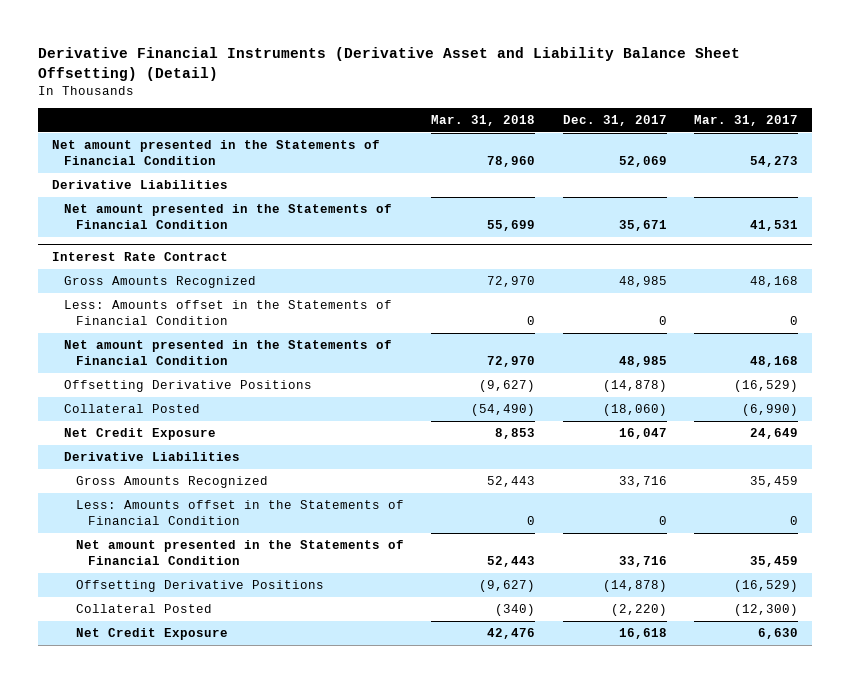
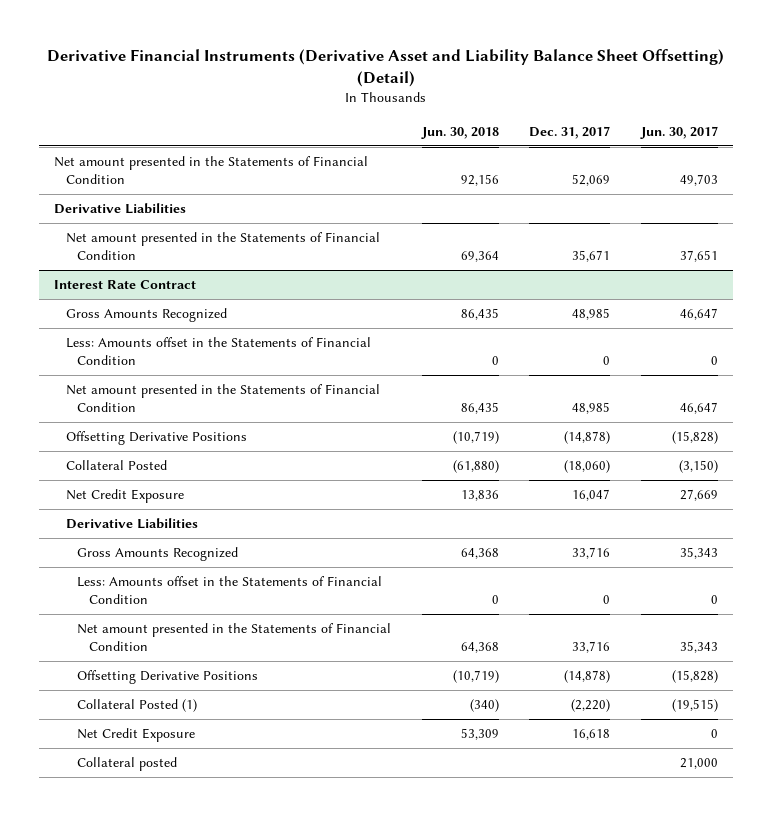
- | Mar. 31, 2018 | Dec. 31, 2017 | Mar. 31, 2017
+ | Jun. 30, 2018 | Dec. 31, 2017 | Jun. 30, 2017
@ Interest Rate Contract
- Collateral Posted | (340) | (2,220) | (12,300)
+ Collateral Posted (1) | (340) | (2,220) | (19,515)
+ Collateral posted | | | 21,000

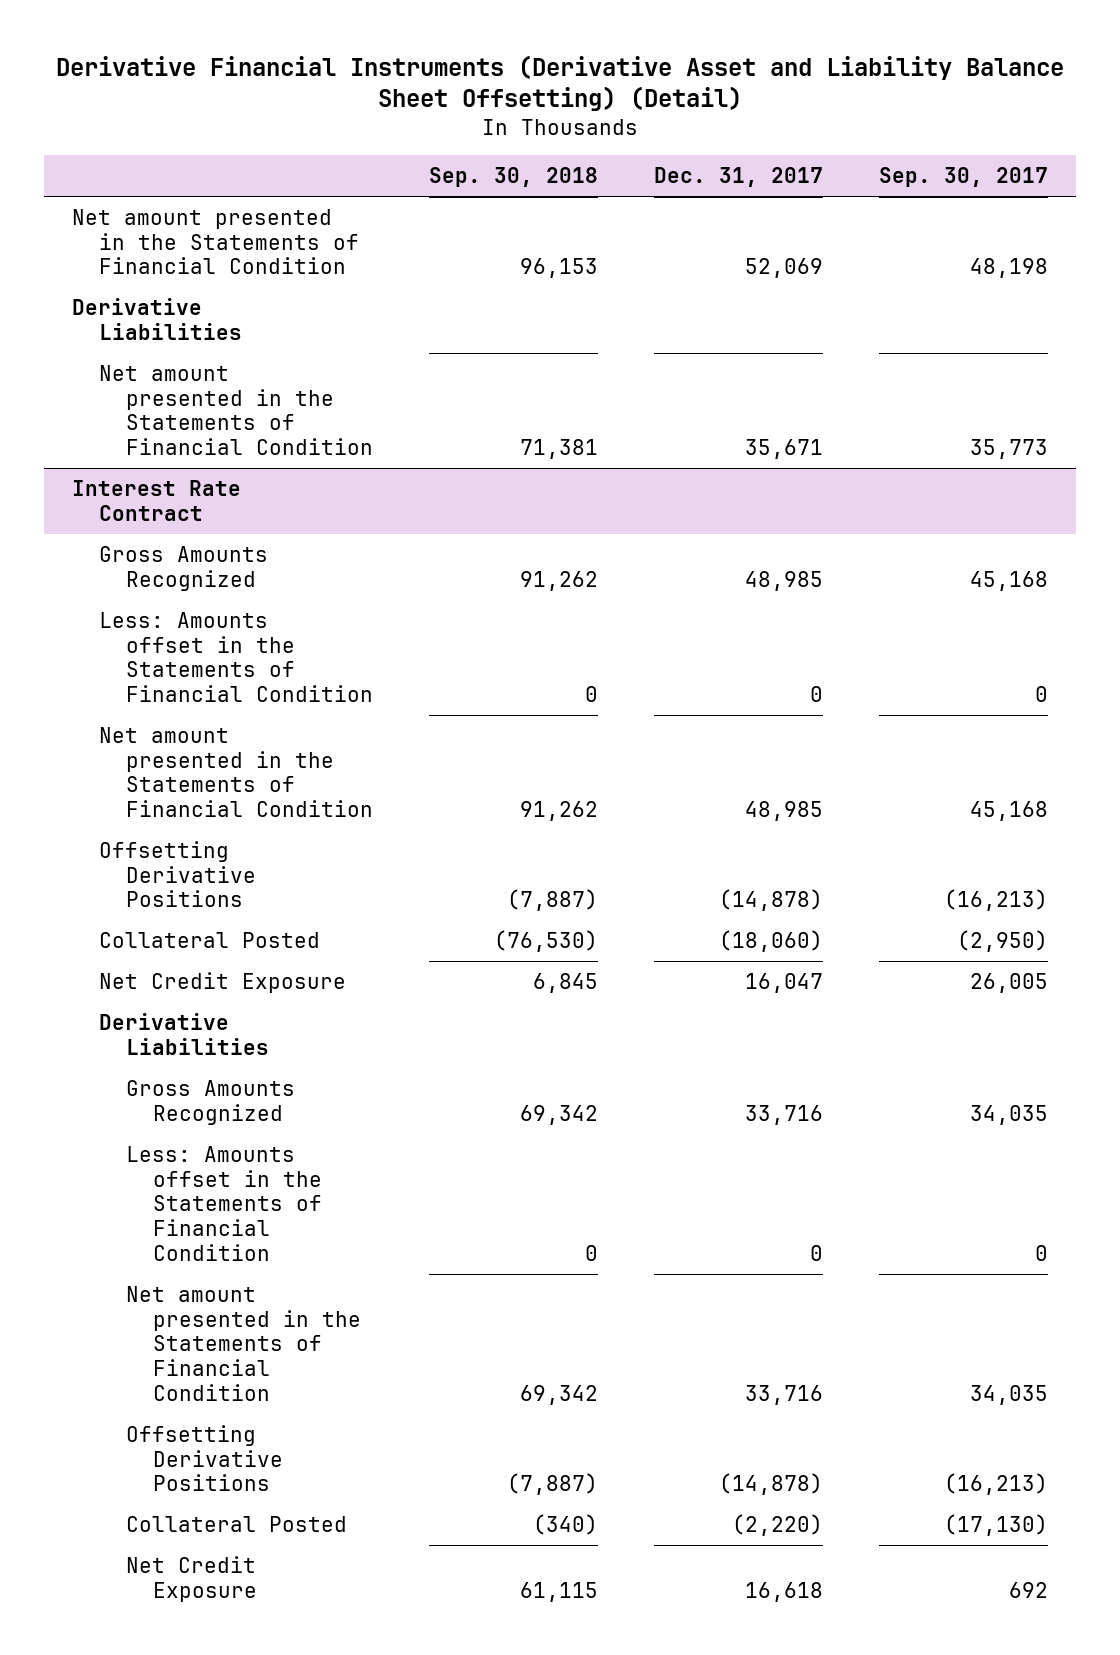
- | Jun. 30, 2018 | Dec. 31, 2017 | Jun. 30, 2017
+ | Sep. 30, 2018 | Dec. 31, 2017 | Sep. 30, 2017
@ Interest Rate Contract
- Collateral Posted (1) | (340) | (2,220) | (19,515)
+ Collateral Posted | (340) | (2,220) | (17,130)
- Collateral posted | | | 21,000

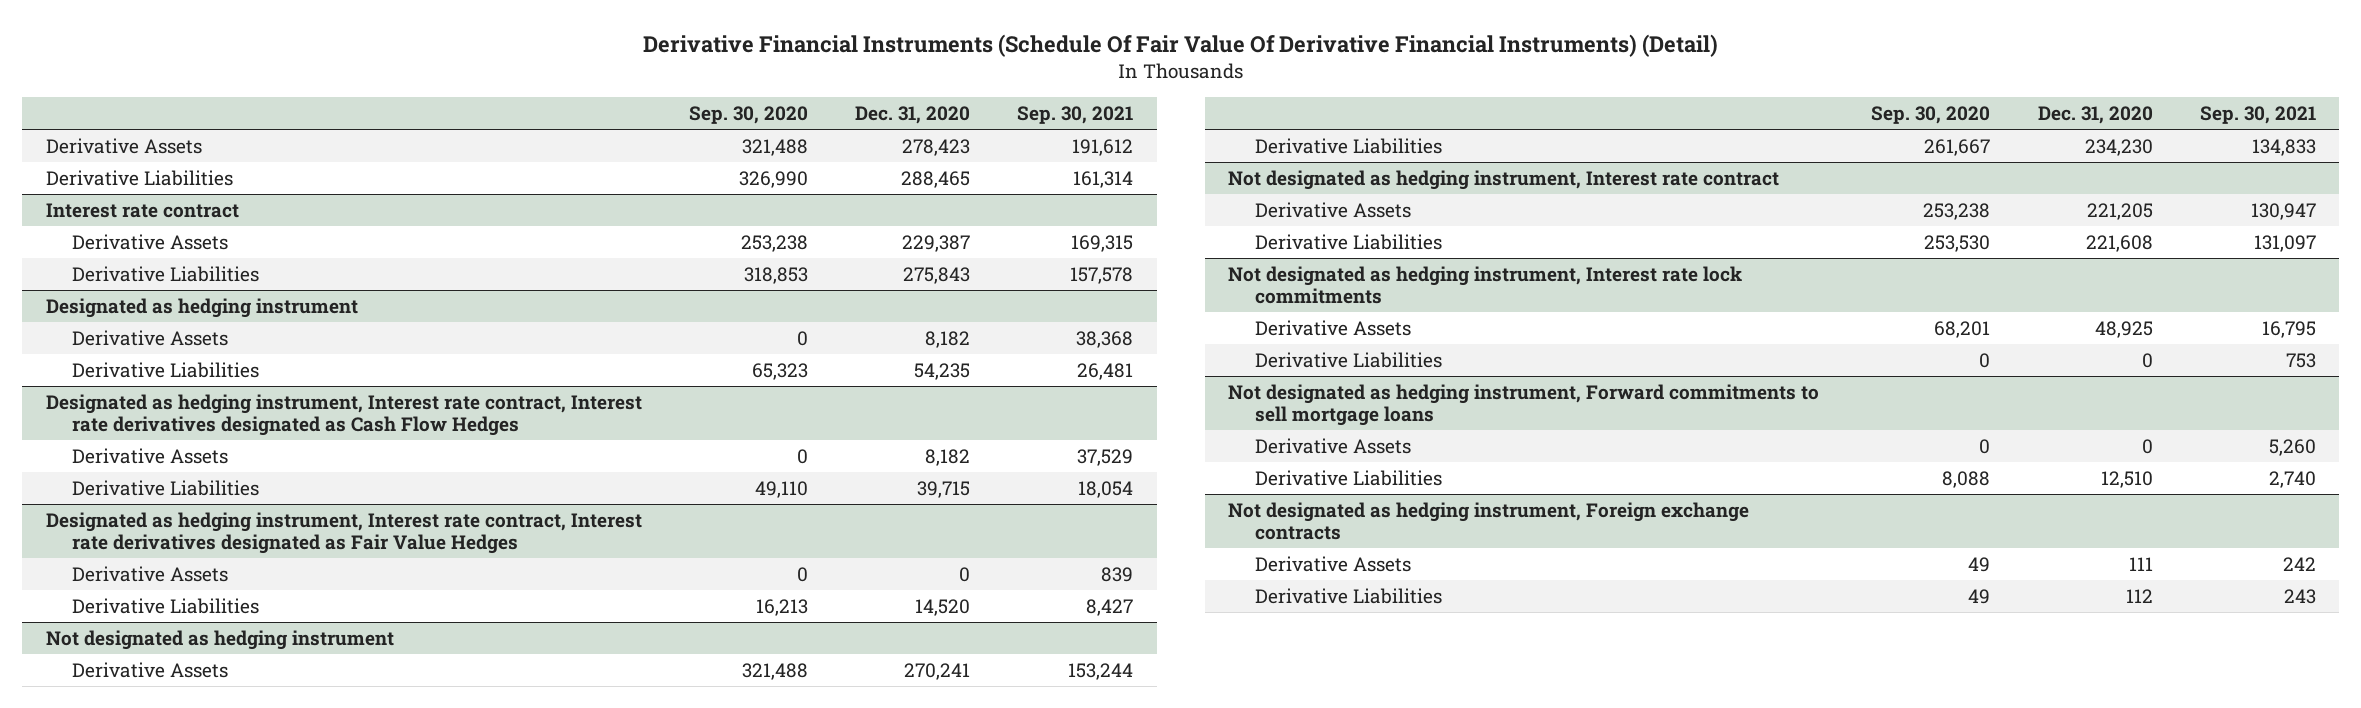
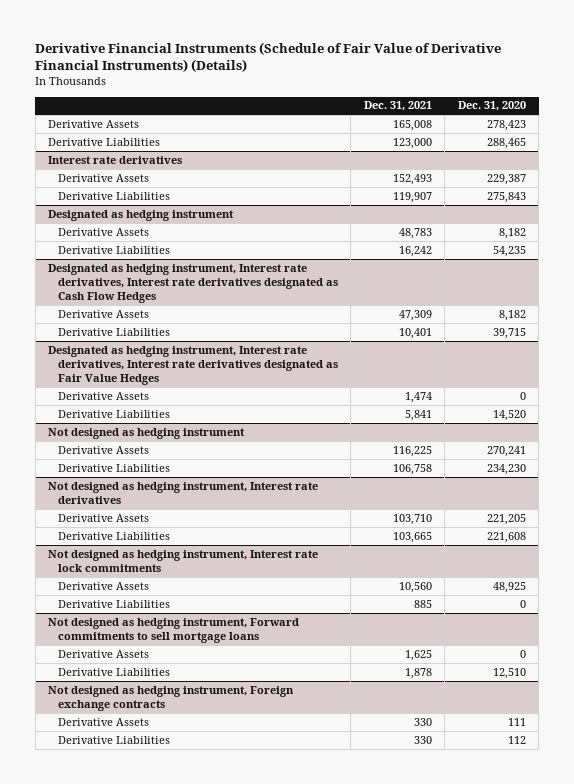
- Derivative Financial Instruments (Schedule Of Fair Value Of Derivative Financial Instruments) (Detail)
+ Derivative Financial Instruments (Schedule of Fair Value of Derivative Financial Instruments) (Details)
- | Sep. 30, 2020 | Dec. 31, 2020 | Sep. 30, 2021
+ | Dec. 31, 2021 | Dec. 31, 2020
- Interest rate contract
+ Interest rate derivatives
- Designated as hedging instrument, Interest rate contract, Interest rate derivatives designated as Cash Flow Hedges
+ Designated as hedging instrument, Interest rate derivatives, Interest rate derivatives designated as Cash Flow Hedges
- Designated as hedging instrument, Interest rate contract, Interest rate derivatives designated as Fair Value Hedges
+ Designated as hedging instrument, Interest rate derivatives, Interest rate derivatives designated as Fair Value Hedges
- Not designated as hedging instrument
+ Not designed as hedging instrument
- Not designated as hedging instrument, Interest rate contract
+ Not designed as hedging instrument, Interest rate derivatives
- Not designated as hedging instrument, Interest rate lock commitments
+ Not designed as hedging instrument, Interest rate lock commitments
- Not designated as hedging instrument, Forward commitments to sell mortgage loans
+ Not designed as hedging instrument, Forward commitments to sell mortgage loans
- Not designated as hedging instrument, Foreign exchange contracts
+ Not designed as hedging instrument, Foreign exchange contracts

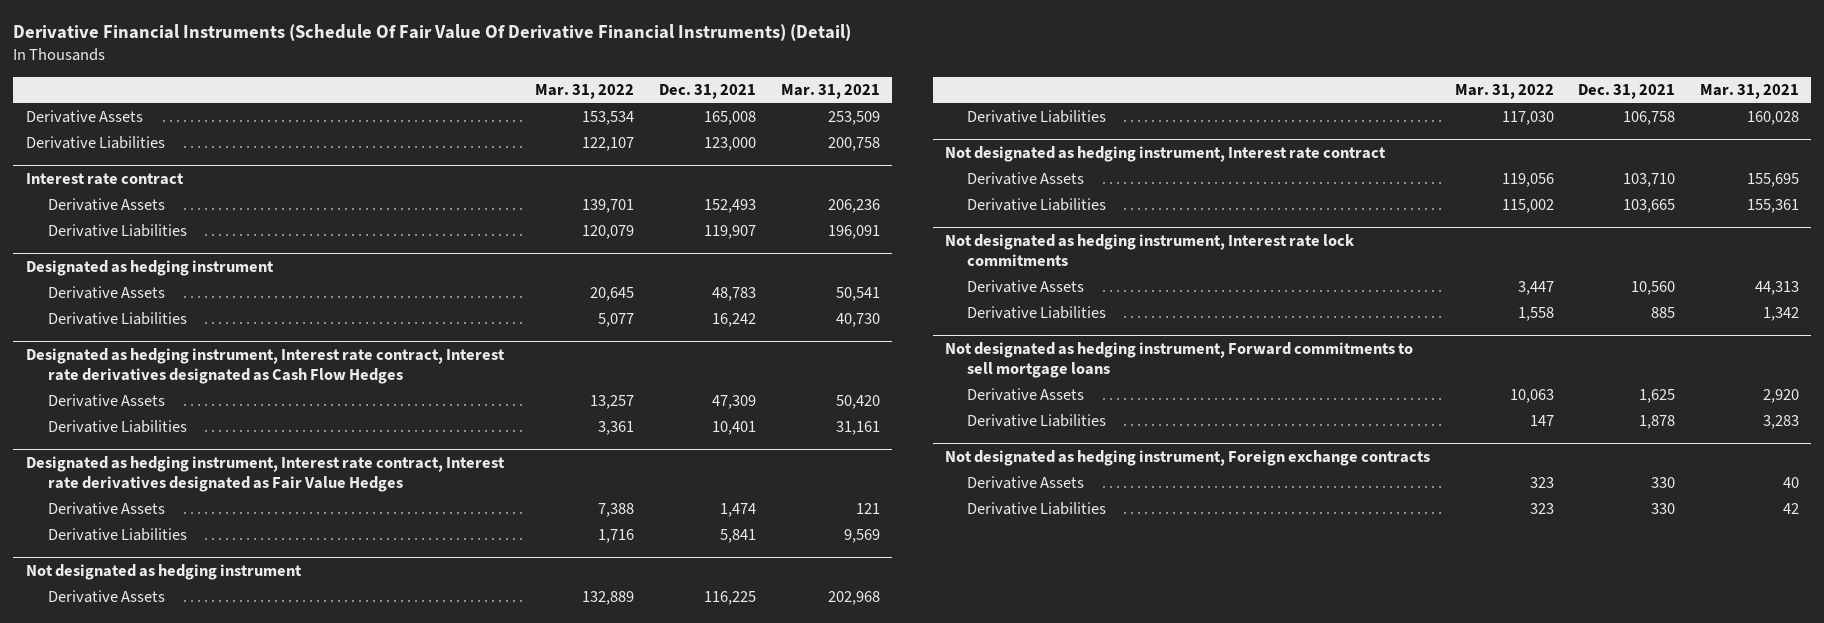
- Derivative Financial Instruments (Schedule of Fair Value of Derivative Financial Instruments) (Details)
+ Derivative Financial Instruments (Schedule Of Fair Value Of Derivative Financial Instruments) (Detail)
- | Dec. 31, 2021 | Dec. 31, 2020
+ | Mar. 31, 2022 | Dec. 31, 2021 | Mar. 31, 2021
- Interest rate derivatives
+ Interest rate contract
- Designated as hedging instrument, Interest rate derivatives, Interest rate derivatives designated as Cash Flow Hedges
+ Designated as hedging instrument, Interest rate contract, Interest rate derivatives designated as Cash Flow Hedges
- Designated as hedging instrument, Interest rate derivatives, Interest rate derivatives designated as Fair Value Hedges
+ Designated as hedging instrument, Interest rate contract, Interest rate derivatives designated as Fair Value Hedges
- Not designed as hedging instrument
+ Not designated as hedging instrument
- Not designed as hedging instrument, Interest rate derivatives
+ Not designated as hedging instrument, Interest rate contract
- Not designed as hedging instrument, Interest rate lock commitments
+ Not designated as hedging instrument, Interest rate lock commitments
- Not designed as hedging instrument, Forward commitments to sell mortgage loans
+ Not designated as hedging instrument, Forward commitments to sell mortgage loans
- Not designed as hedging instrument, Foreign exchange contracts
+ Not designated as hedging instrument, Foreign exchange contracts

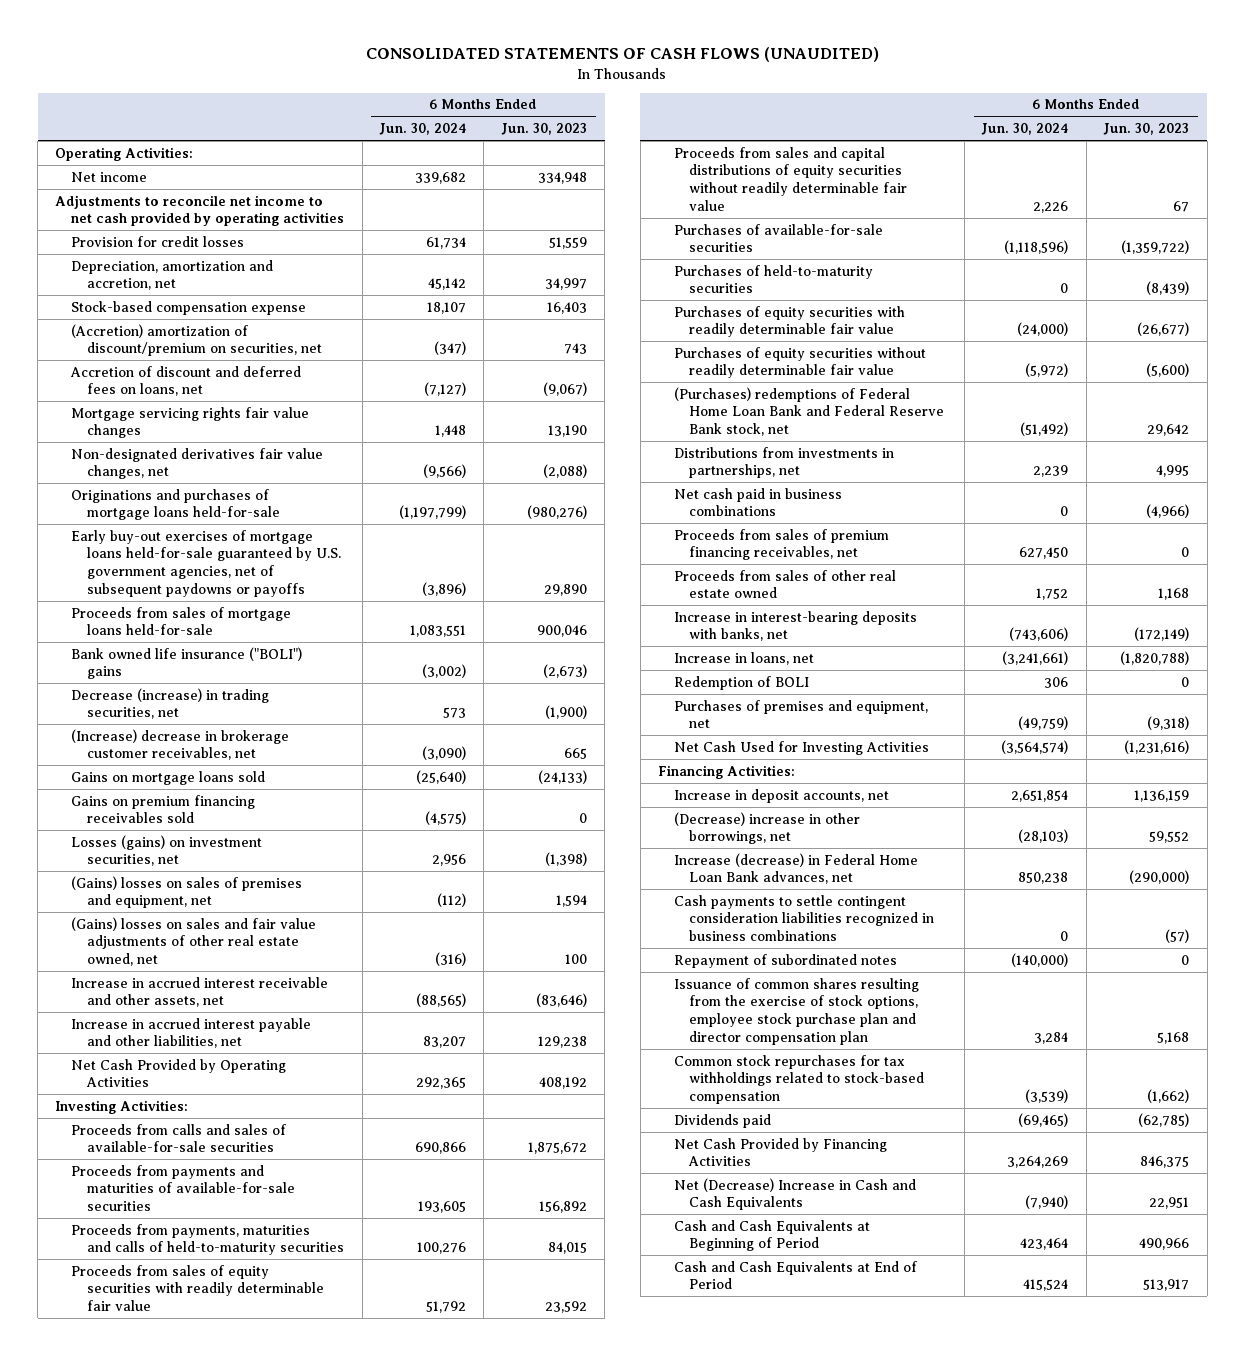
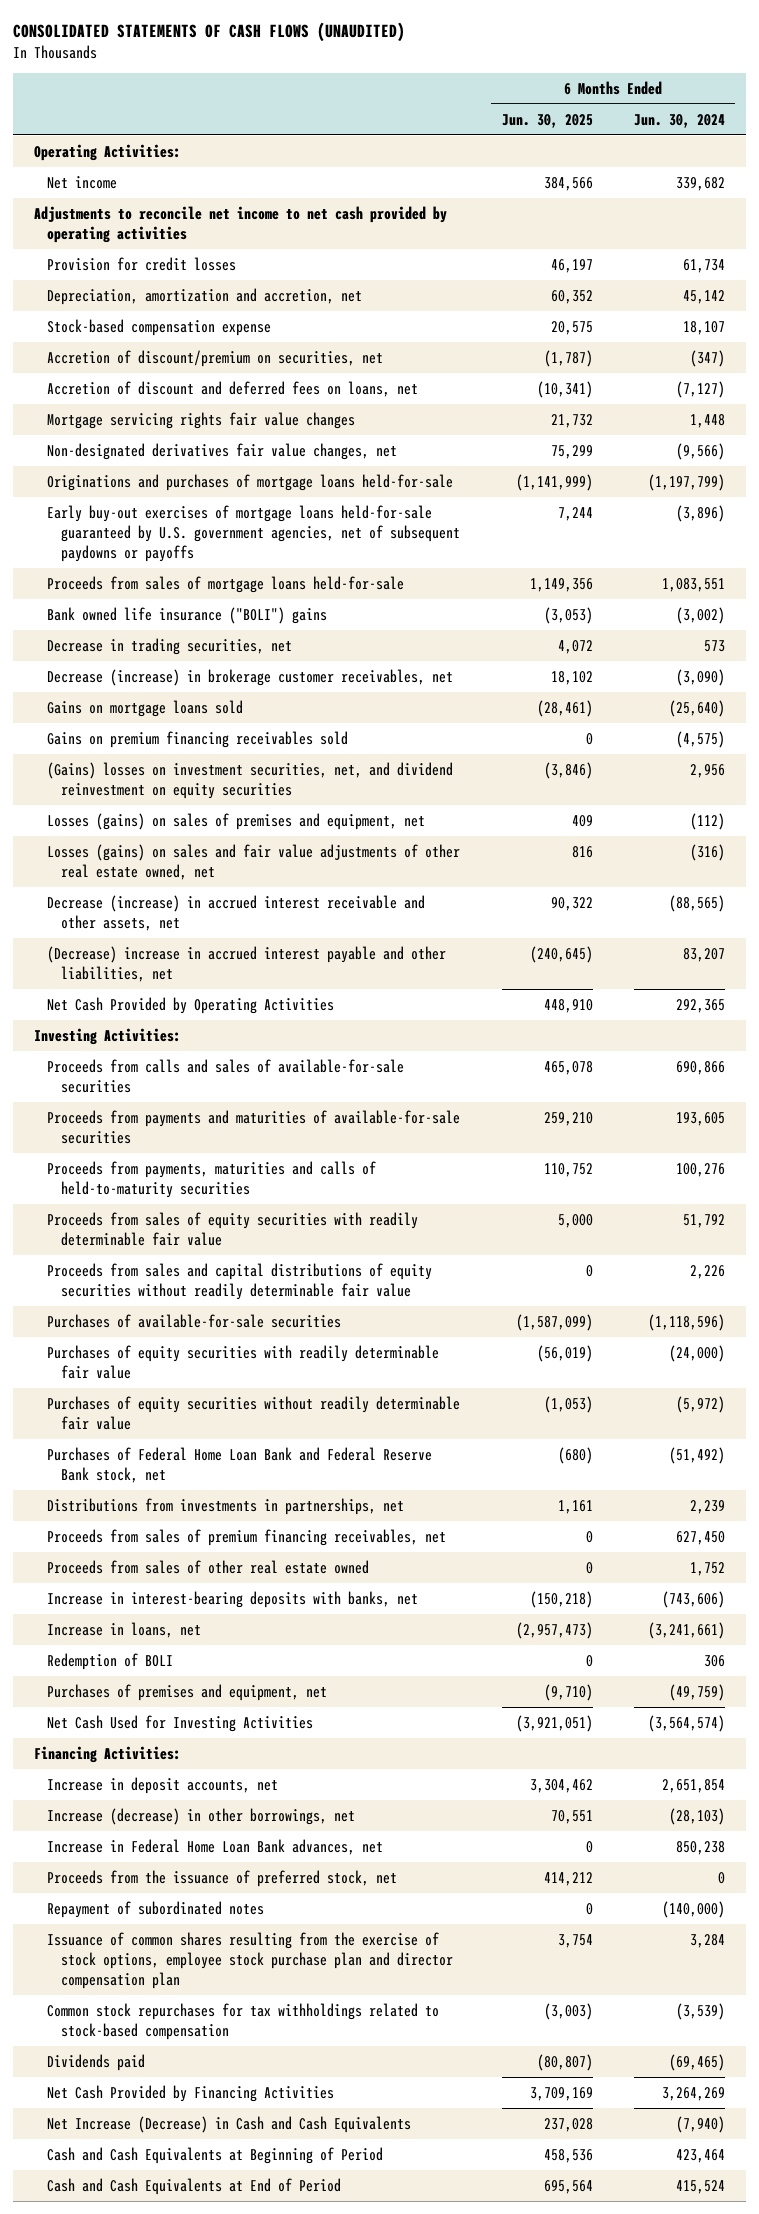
- | 6 Months Ended Jun. 30, 2024 | 6 Months Ended Jun. 30, 2023
+ | 6 Months Ended Jun. 30, 2025 | 6 Months Ended Jun. 30, 2024
- (Accretion) amortization of discount/premium on securities, net | (347) | 743
+ Accretion of discount/premium on securities, net | (1,787) | (347)
- Decrease (increase) in trading securities, net | 573 | (1,900)
- (Increase) decrease in brokerage customer receivables, net | (3,090) | 665
+ Decrease in trading securities, net | 4,072 | 573
+ Decrease (increase) in brokerage customer receivables, net | 18,102 | (3,090)
- Losses (gains) on investment securities, net | 2,956 | (1,398)
- (Gains) losses on sales of premises and equipment, net | (112) | 1,594
- (Gains) losses on sales and fair value adjustments of other real estate owned, net | (316) | 100
- Increase in accrued interest receivable and other assets, net | (88,565) | (83,646)
- Increase in accrued interest payable and other liabilities, net | 83,207 | 129,238
+ (Gains) losses on investment securities, net, and dividend reinvestment on equity securities | (3,846) | 2,956
+ Losses (gains) on sales of premises and equipment, net | 409 | (112)
+ Losses (gains) on sales and fair value adjustments of other real estate owned, net | 816 | (316)
+ Decrease (increase) in accrued interest receivable and other assets, net | 90,322 | (88,565)
+ (Decrease) increase in accrued interest payable and other liabilities, net | (240,645) | 83,207
- Purchases of held-to-maturity securities | 0 | (8,439)
- (Purchases) redemptions of Federal Home Loan Bank and Federal Reserve Bank stock, net | (51,492) | 29,642
+ Purchases of Federal Home Loan Bank and Federal Reserve Bank stock, net | (680) | (51,492)
- Net cash paid in business combinations | 0 | (4,966)
- (Decrease) increase in other borrowings, net | (28,103) | 59,552
- Increase (decrease) in Federal Home Loan Bank advances, net | 850,238 | (290,000)
- Cash payments to settle contingent consideration liabilities recognized in business combinations | 0 | (57)
+ Increase (decrease) in other borrowings, net | 70,551 | (28,103)
+ Increase in Federal Home Loan Bank advances, net | 0 | 850,238
+ Proceeds from the issuance of preferred stock, net | 414,212 | 0
- Net (Decrease) Increase in Cash and Cash Equivalents | (7,940) | 22,951
+ Net Increase (Decrease) in Cash and Cash Equivalents | 237,028 | (7,940)

